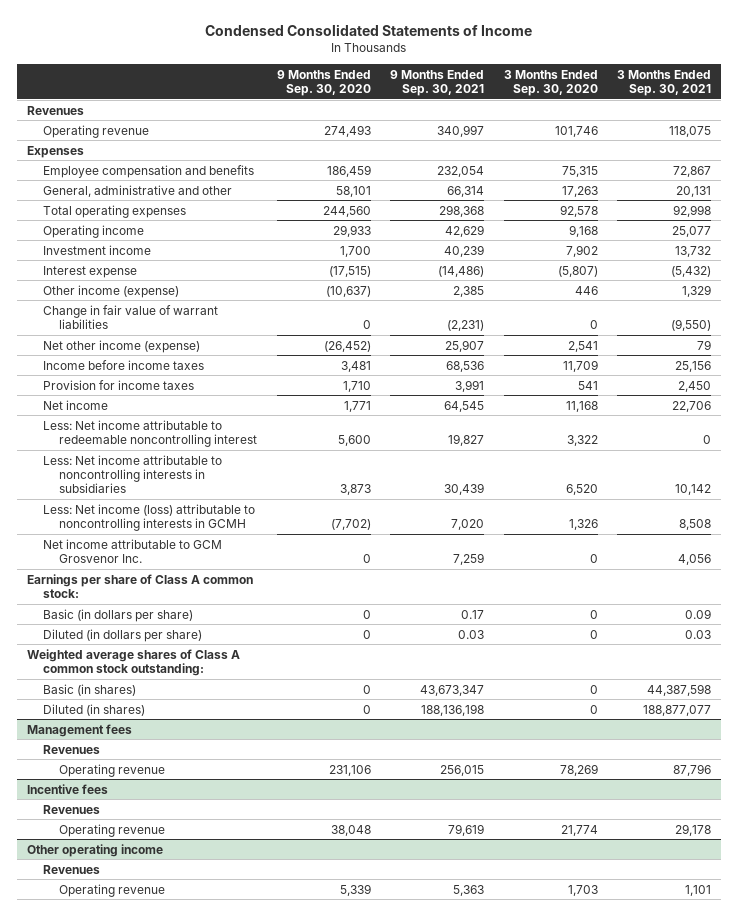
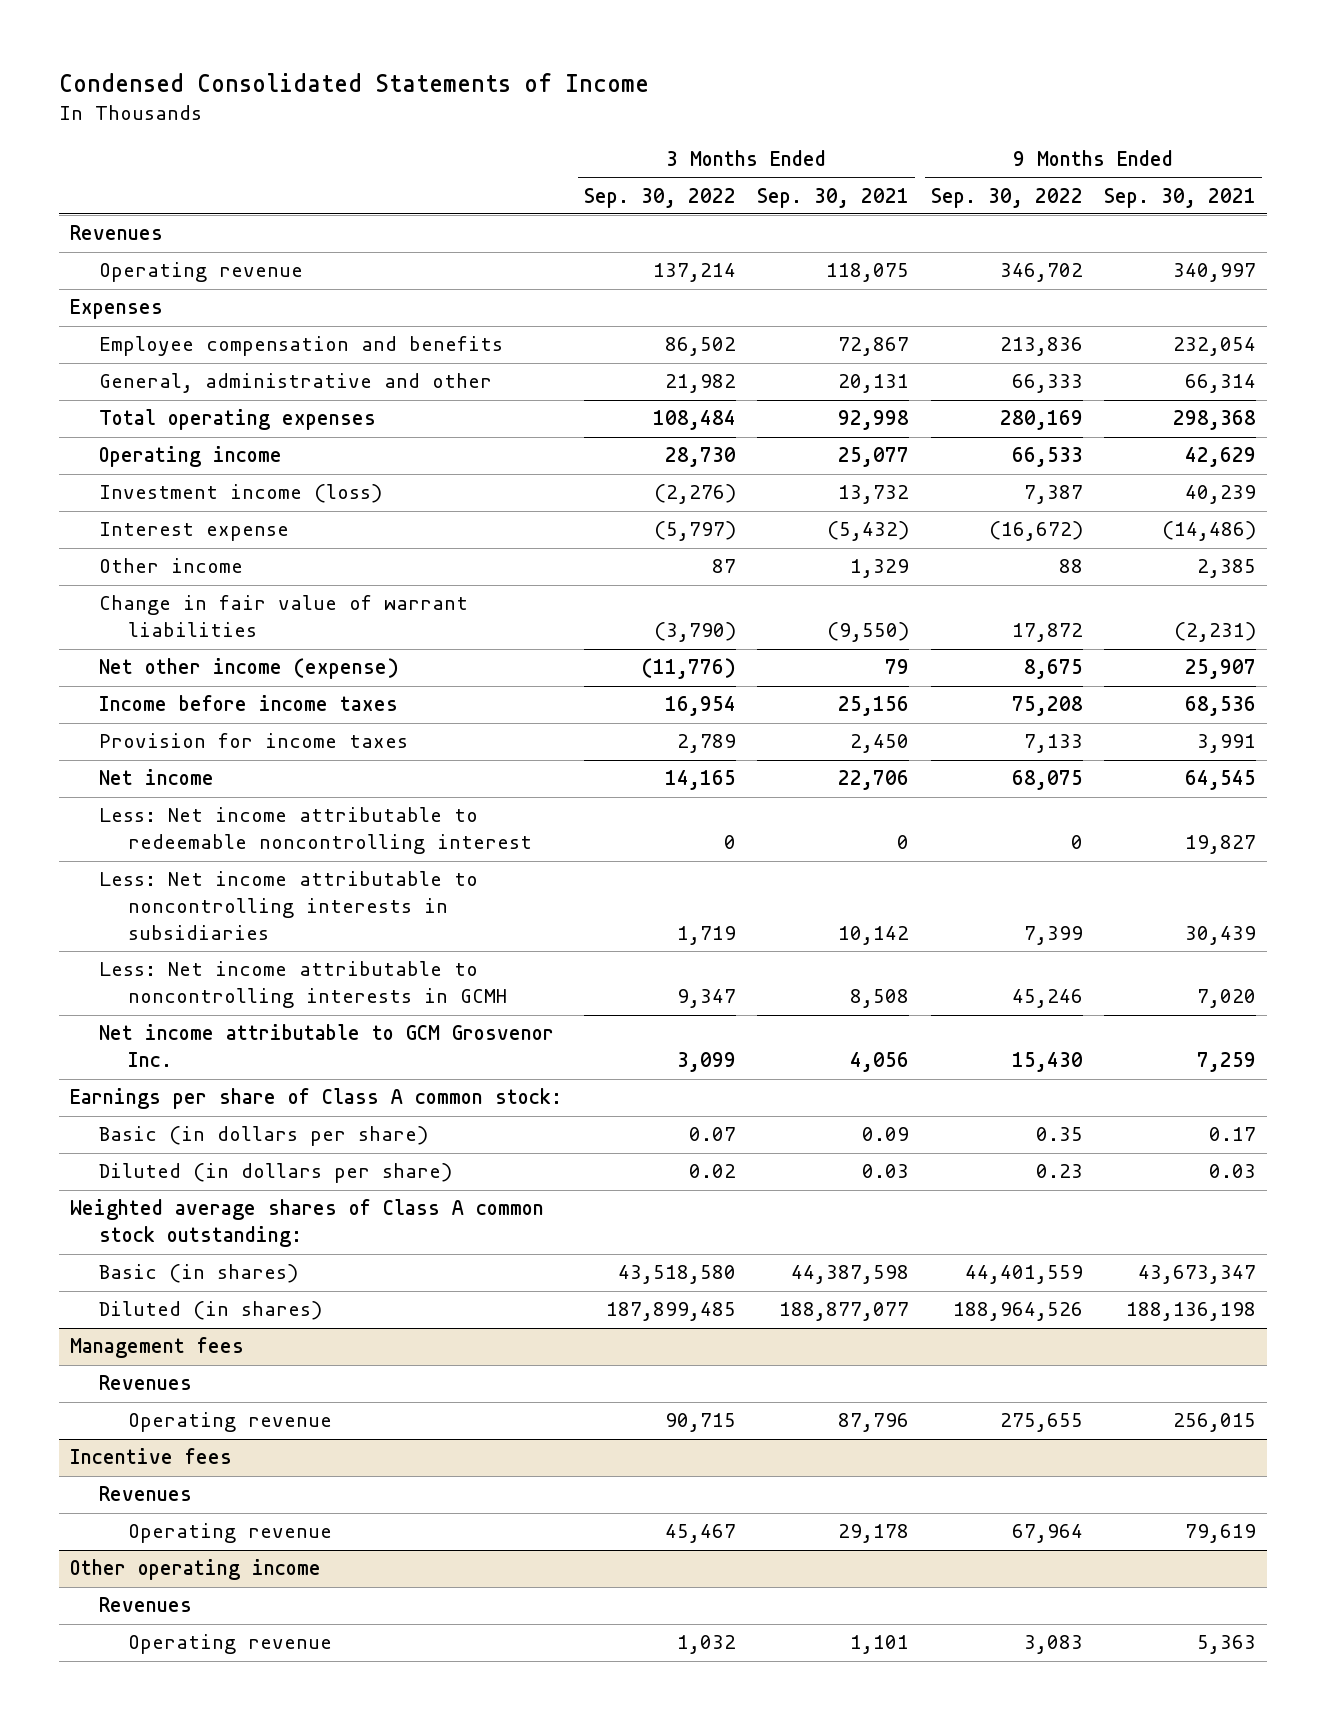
- | 9 Months Ended Sep. 30, 2020 | 9 Months Ended Sep. 30, 2021 | 3 Months Ended Sep. 30, 2020 | 3 Months Ended Sep. 30, 2021
+ | 3 Months Ended Sep. 30, 2022 | 3 Months Ended Sep. 30, 2021 | 9 Months Ended Sep. 30, 2022 | 9 Months Ended Sep. 30, 2021
- Investment income | 1,700 | 40,239 | 7,902 | 13,732
+ Investment income (loss) | (2,276) | 13,732 | 7,387 | 40,239
- Other income (expense) | (10,637) | 2,385 | 446 | 1,329
+ Other income | 87 | 1,329 | 88 | 2,385
- Less: Net income (loss) attributable to noncontrolling interests in GCMH | (7,702) | 7,020 | 1,326 | 8,508
+ Less: Net income attributable to noncontrolling interests in GCMH | 9,347 | 8,508 | 45,246 | 7,020

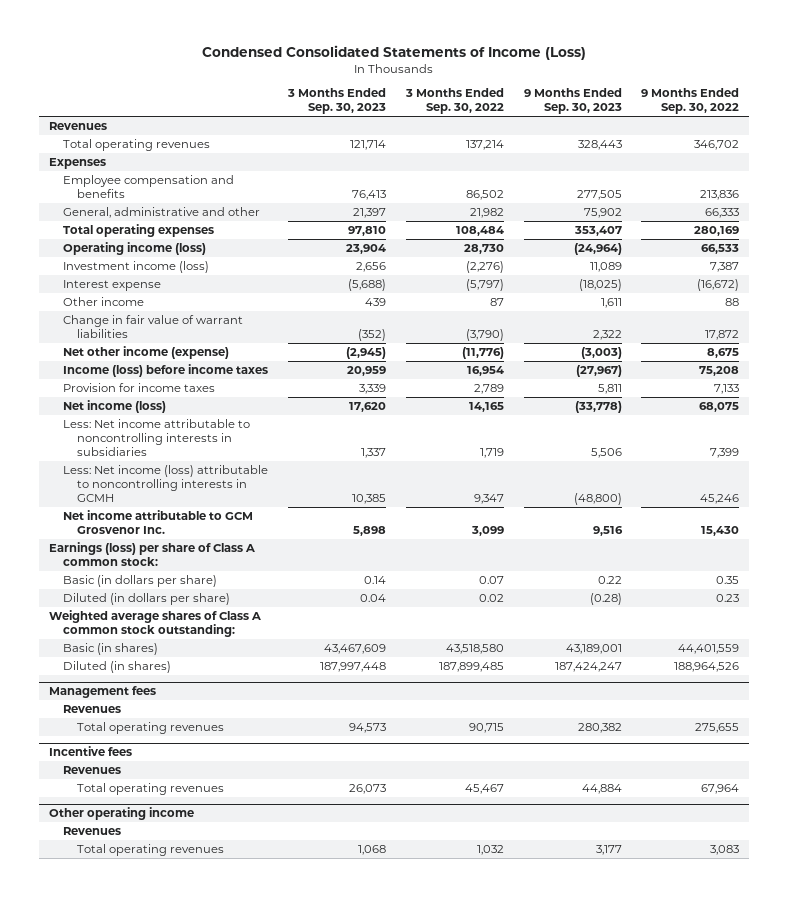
- Condensed Consolidated Statements of Income
+ Condensed Consolidated Statements of Income (Loss)
- | 3 Months Ended Sep. 30, 2022 | 3 Months Ended Sep. 30, 2021 | 9 Months Ended Sep. 30, 2022 | 9 Months Ended Sep. 30, 2021
+ | 3 Months Ended Sep. 30, 2023 | 3 Months Ended Sep. 30, 2022 | 9 Months Ended Sep. 30, 2023 | 9 Months Ended Sep. 30, 2022
- Operating revenue | 137,214 | 118,075 | 346,702 | 340,997
+ Total operating revenues | 121,714 | 137,214 | 328,443 | 346,702
- Operating income | 28,730 | 25,077 | 66,533 | 42,629
+ Operating income (loss) | 23,904 | 28,730 | (24,964) | 66,533
- Income before income taxes | 16,954 | 25,156 | 75,208 | 68,536
+ Income (loss) before income taxes | 20,959 | 16,954 | (27,967) | 75,208
- Net income | 14,165 | 22,706 | 68,075 | 64,545
- Less: Net income attributable to redeemable noncontrolling interest | 0 | 0 | 0 | 19,827
+ Net income (loss) | 17,620 | 14,165 | (33,778) | 68,075
- Less: Net income attributable to noncontrolling interests in GCMH | 9,347 | 8,508 | 45,246 | 7,020
+ Less: Net income (loss) attributable to noncontrolling interests in GCMH | 10,385 | 9,347 | (48,800) | 45,246
- Earnings per share of Class A common stock:
+ Earnings (loss) per share of Class A common stock:
@ Management fees
- Operating revenue | 90,715 | 87,796 | 275,655 | 256,015
+ Total operating revenues | 94,573 | 90,715 | 280,382 | 275,655
@ Incentive fees
- Operating revenue | 45,467 | 29,178 | 67,964 | 79,619
+ Total operating revenues | 26,073 | 45,467 | 44,884 | 67,964
@ Other operating income
- Operating revenue | 1,032 | 1,101 | 3,083 | 5,363
+ Total operating revenues | 1,068 | 1,032 | 3,177 | 3,083

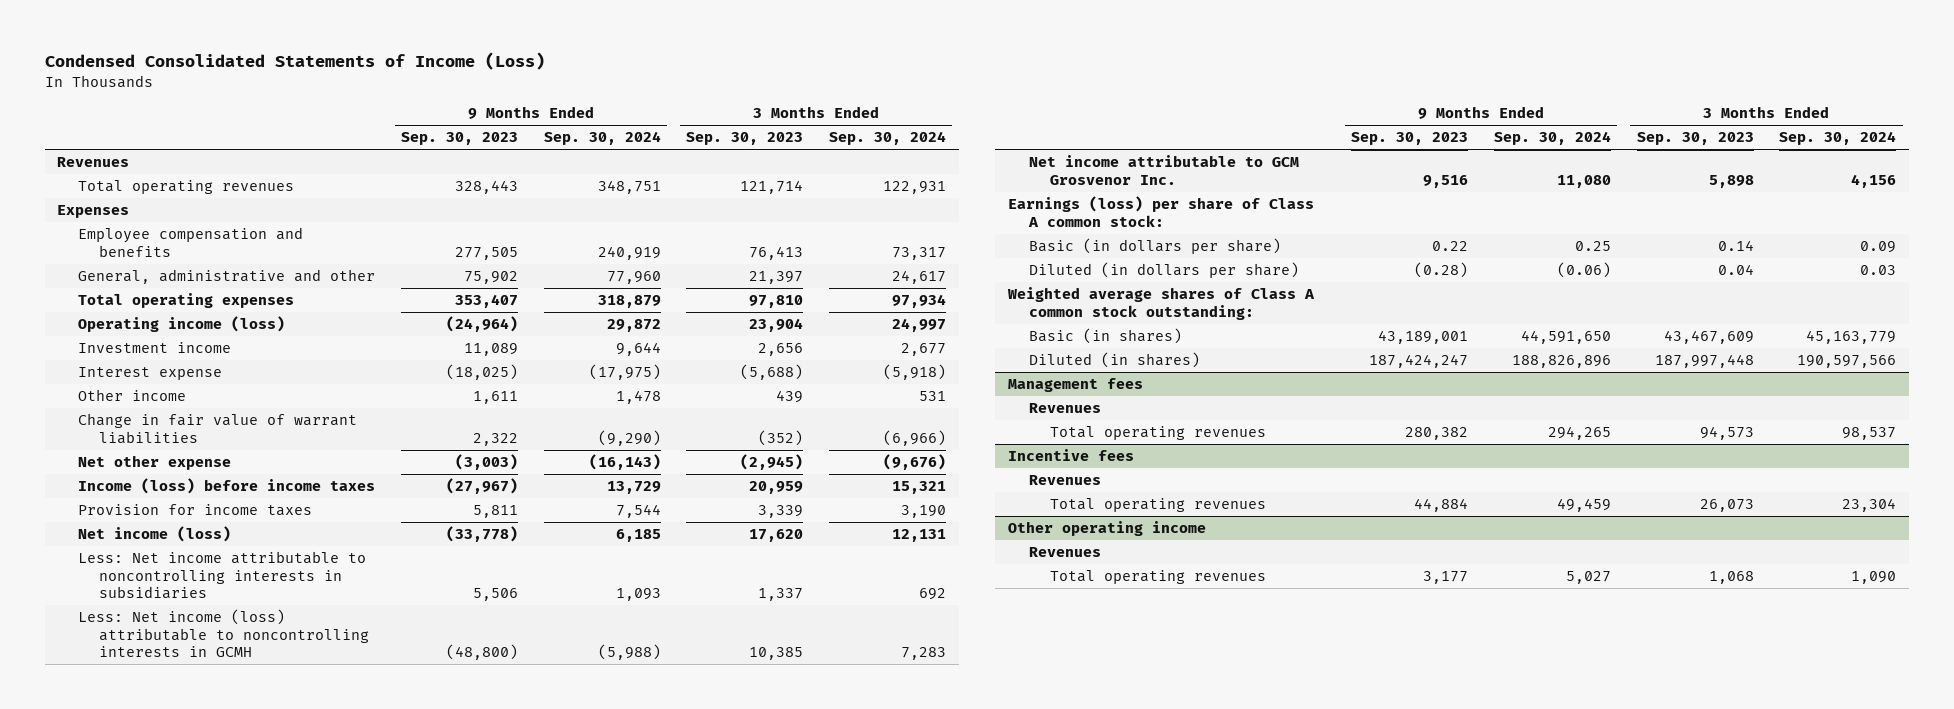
- | 3 Months Ended Sep. 30, 2023 | 3 Months Ended Sep. 30, 2022 | 9 Months Ended Sep. 30, 2023 | 9 Months Ended Sep. 30, 2022
+ | 9 Months Ended Sep. 30, 2023 | 9 Months Ended Sep. 30, 2024 | 3 Months Ended Sep. 30, 2023 | 3 Months Ended Sep. 30, 2024
- Investment income (loss) | 2,656 | (2,276) | 11,089 | 7,387
+ Investment income | 11,089 | 9,644 | 2,656 | 2,677
- Net other income (expense) | (2,945) | (11,776) | (3,003) | 8,675
+ Net other expense | (3,003) | (16,143) | (2,945) | (9,676)

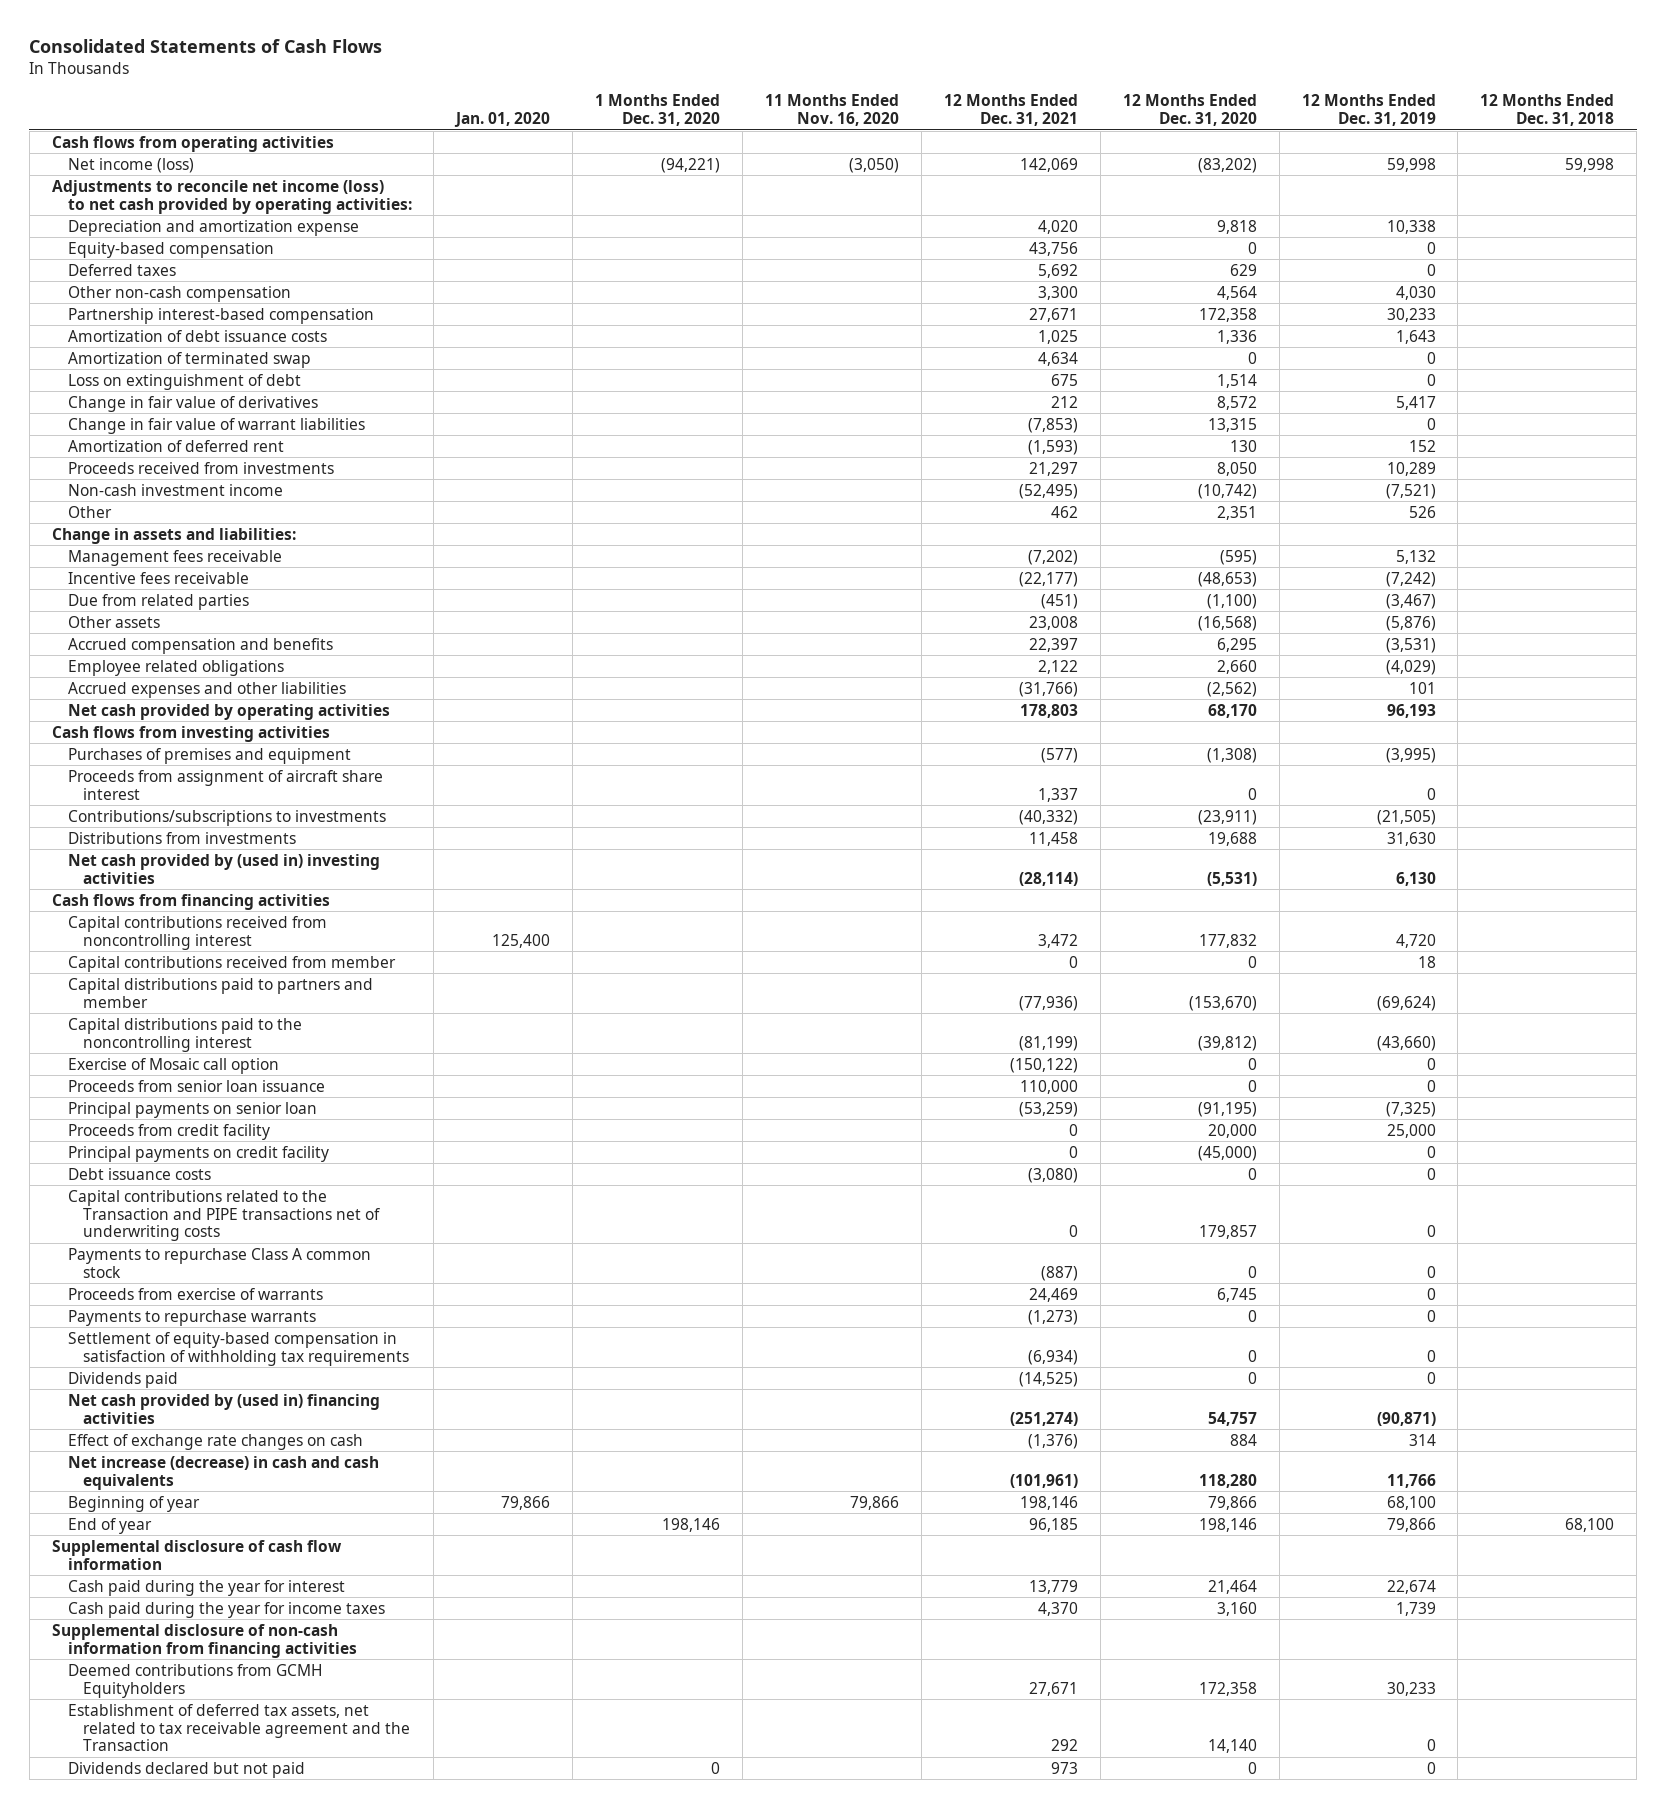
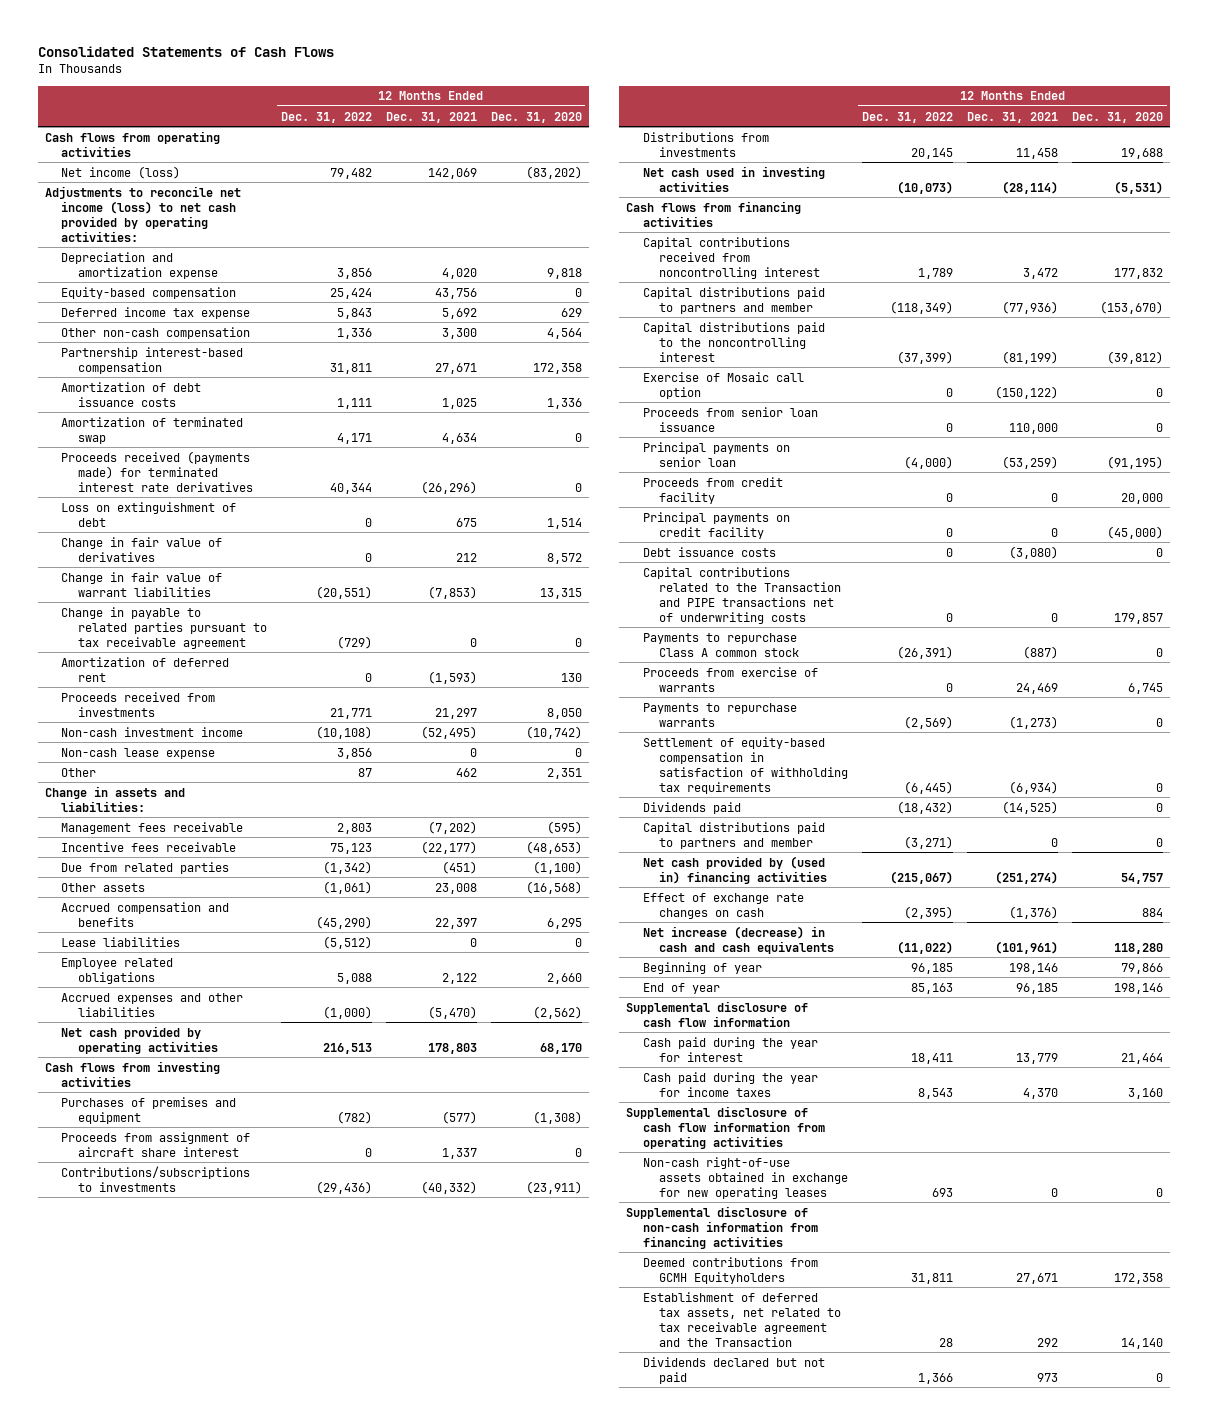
- | Jan. 01, 2020 | 1 Months Ended Dec. 31, 2020 | 11 Months Ended Nov. 16, 2020 | 12 Months Ended Dec. 31, 2021 | 12 Months Ended Dec. 31, 2020 | 12 Months Ended Dec. 31, 2019 | 12 Months Ended Dec. 31, 2018
+ | 12 Months Ended Dec. 31, 2022 | 12 Months Ended Dec. 31, 2021 | 12 Months Ended Dec. 31, 2020
- Deferred taxes | | | | 5,692 | 629 | 0 |
+ Deferred income tax expense | 5,843 | 5,692 | 629
+ Proceeds received (payments made) for terminated interest rate derivatives | 40,344 | (26,296) | 0
+ Change in payable to related parties pursuant to tax receivable agreement | (729) | 0 | 0
+ Non-cash lease expense | 3,856 | 0 | 0
+ Lease liabilities | (5,512) | 0 | 0
- Accrued expenses and other liabilities | | | | (31,766) | (2,562) | 101 |
+ Accrued expenses and other liabilities | (1,000) | (5,470) | (2,562)
- Net cash provided by (used in) investing activities | | | | (28,114) | (5,531) | 6,130 |
+ Net cash used in investing activities | (10,073) | (28,114) | (5,531)
- Capital contributions received from member | | | | 0 | 0 | 18 |
+ Capital distributions paid to partners and member | (3,271) | 0 | 0
+ Supplemental disclosure of cash flow information from operating activities
+ Non-cash right-of-use assets obtained in exchange for new operating leases | 693 | 0 | 0

